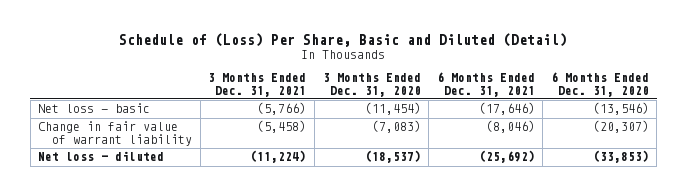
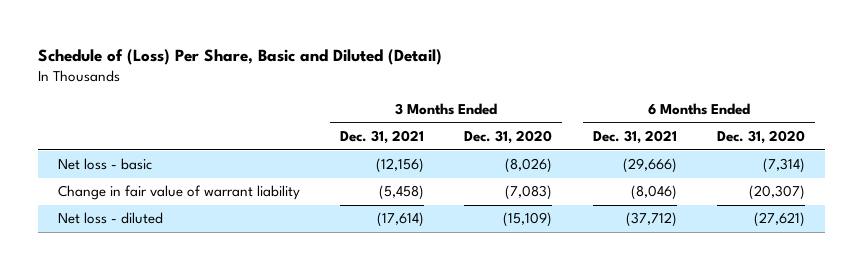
- Net loss - basic | (5,766) | (11,454) | (17,646) | (13,546)
+ Net loss - basic | (12,156) | (8,026) | (29,666) | (7,314)
- Net loss - diluted | (11,224) | (18,537) | (25,692) | (33,853)
+ Net loss - diluted | (17,614) | (15,109) | (37,712) | (27,621)

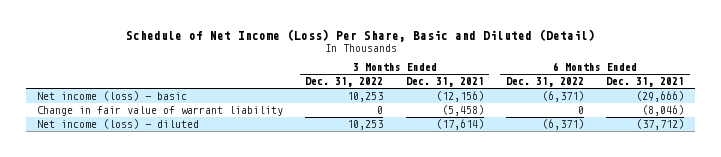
- Schedule of (Loss) Per Share, Basic and Diluted (Detail)
+ Schedule of Net Income (Loss) Per Share, Basic and Diluted (Detail)
- | 3 Months Ended Dec. 31, 2021 | 3 Months Ended Dec. 31, 2020 | 6 Months Ended Dec. 31, 2021 | 6 Months Ended Dec. 31, 2020
+ | 3 Months Ended Dec. 31, 2022 | 3 Months Ended Dec. 31, 2021 | 6 Months Ended Dec. 31, 2022 | 6 Months Ended Dec. 31, 2021
- Net loss - basic | (12,156) | (8,026) | (29,666) | (7,314)
+ Net income (loss) - basic | 10,253 | (12,156) | (6,371) | (29,666)
- Net loss - diluted | (17,614) | (15,109) | (37,712) | (27,621)
+ Net income (loss) - diluted | 10,253 | (17,614) | (6,371) | (37,712)

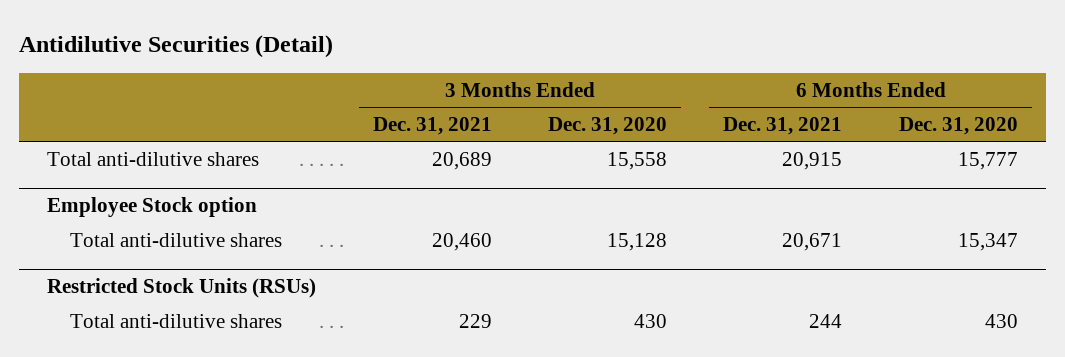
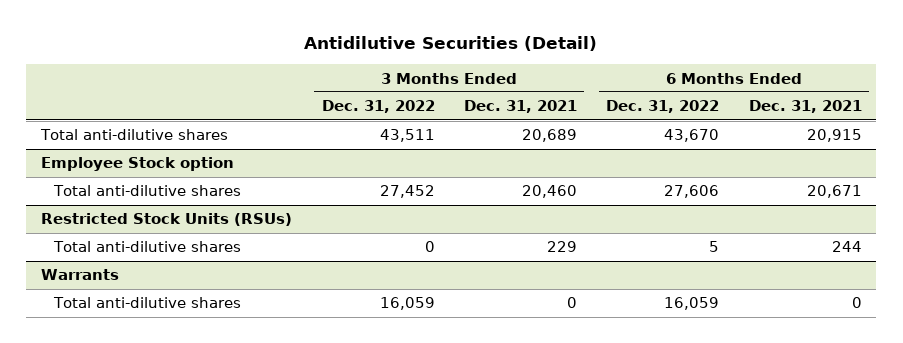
- | 3 Months Ended Dec. 31, 2021 | 3 Months Ended Dec. 31, 2020 | 6 Months Ended Dec. 31, 2021 | 6 Months Ended Dec. 31, 2020
+ | 3 Months Ended Dec. 31, 2022 | 3 Months Ended Dec. 31, 2021 | 6 Months Ended Dec. 31, 2022 | 6 Months Ended Dec. 31, 2021
+ Warrants
+ Total anti-dilutive shares | 16,059 | 0 | 16,059 | 0

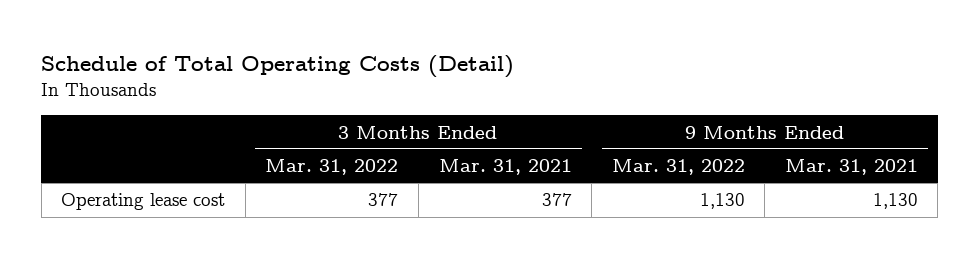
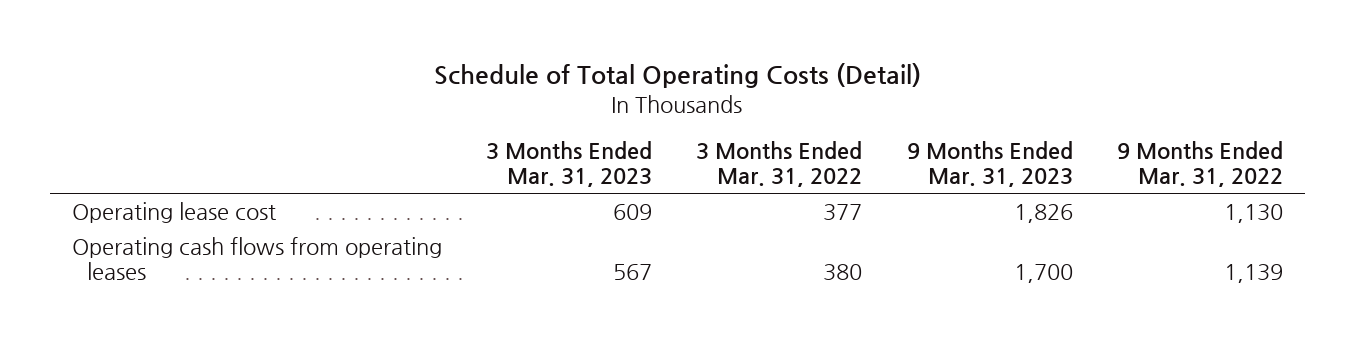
- | 3 Months Ended Mar. 31, 2022 | 3 Months Ended Mar. 31, 2021 | 9 Months Ended Mar. 31, 2022 | 9 Months Ended Mar. 31, 2021
+ | 3 Months Ended Mar. 31, 2023 | 3 Months Ended Mar. 31, 2022 | 9 Months Ended Mar. 31, 2023 | 9 Months Ended Mar. 31, 2022
+ Operating cash flows from operating leases | 567 | 380 | 1,700 | 1,139

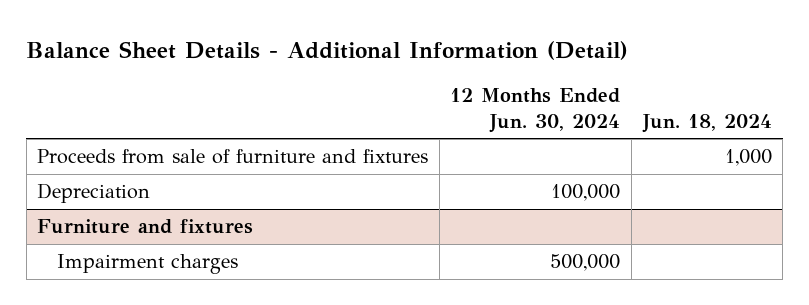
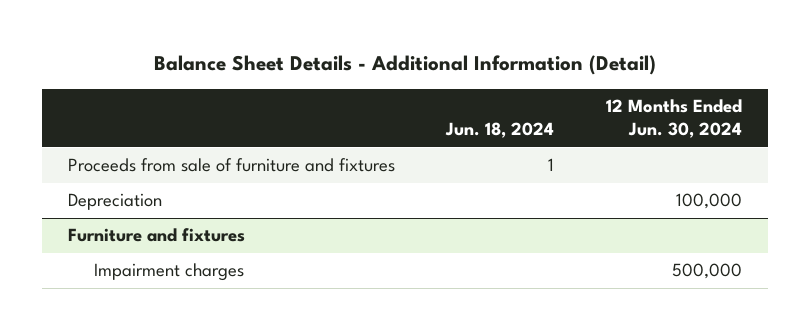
- | 12 Months Ended Jun. 30, 2024 | Jun. 18, 2024
+ | Jun. 18, 2024 | 12 Months Ended Jun. 30, 2024
- Proceeds from sale of furniture and fixtures | | 1,000
+ Proceeds from sale of furniture and fixtures | 1 |

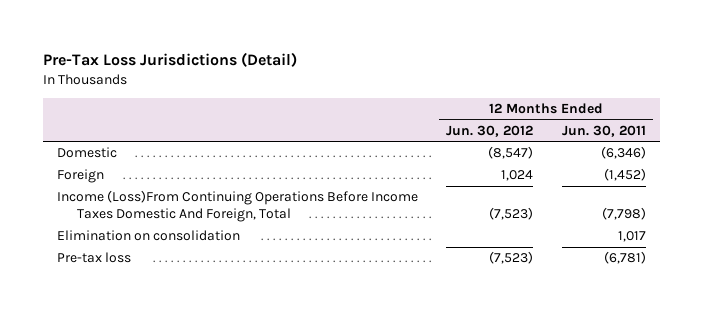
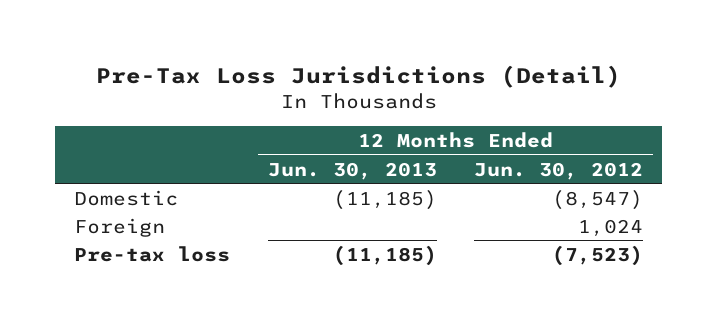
- | 12 Months Ended Jun. 30, 2012 | 12 Months Ended Jun. 30, 2011
+ | 12 Months Ended Jun. 30, 2013 | 12 Months Ended Jun. 30, 2012
- Income (Loss)From Continuing Operations Before Income Taxes Domestic And Foreign, Total | (7,523) | (7,798)
- Elimination on consolidation | | 1,017

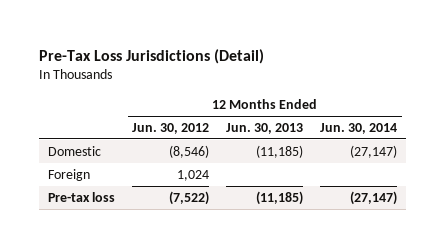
- | 12 Months Ended Jun. 30, 2013 | 12 Months Ended Jun. 30, 2012
+ | 12 Months Ended Jun. 30, 2012 | 12 Months Ended Jun. 30, 2013 | 12 Months Ended Jun. 30, 2014
- Domestic | (11,185) | (8,547)
+ Domestic | (8,546) | (11,185) | (27,147)
- Pre-tax loss | (11,185) | (7,523)
+ Pre-tax loss | (7,522) | (11,185) | (27,147)

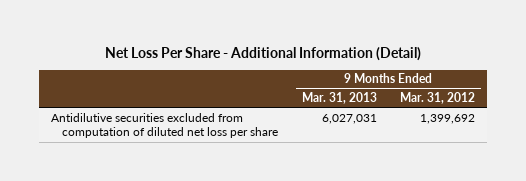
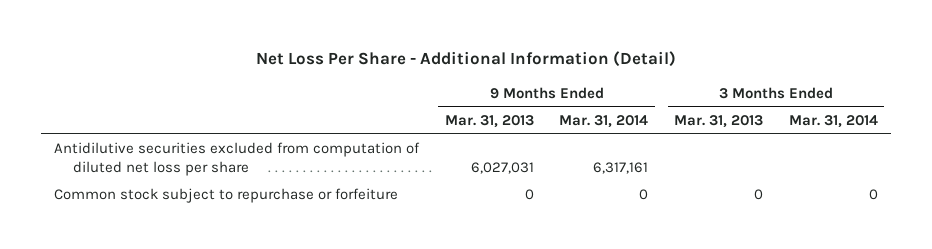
- | 9 Months Ended Mar. 31, 2013 | 9 Months Ended Mar. 31, 2012
+ | 9 Months Ended Mar. 31, 2013 | 9 Months Ended Mar. 31, 2014 | 3 Months Ended Mar. 31, 2013 | 3 Months Ended Mar. 31, 2014
+ Common stock subject to repurchase or forfeiture | 0 | 0 | 0 | 0

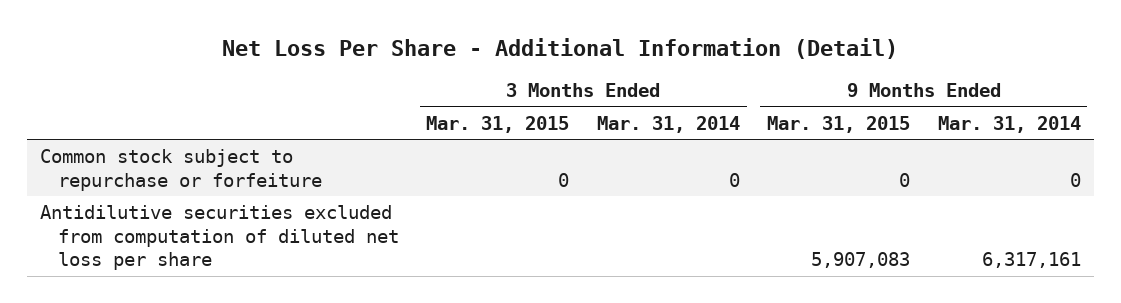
- | 9 Months Ended Mar. 31, 2013 | 9 Months Ended Mar. 31, 2014 | 3 Months Ended Mar. 31, 2013 | 3 Months Ended Mar. 31, 2014
+ | 3 Months Ended Mar. 31, 2015 | 3 Months Ended Mar. 31, 2014 | 9 Months Ended Mar. 31, 2015 | 9 Months Ended Mar. 31, 2014
moved down: Antidilutive securities excluded from computation of diluted net loss per share | | | 5,907,083 | 6,317,161

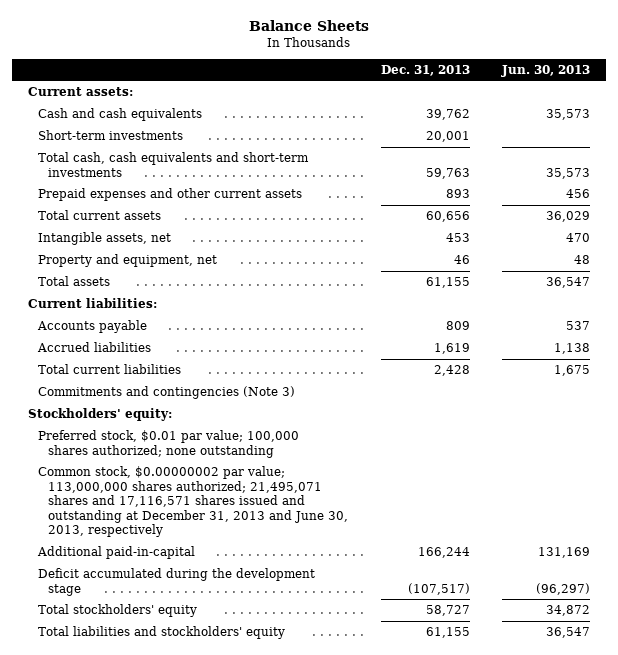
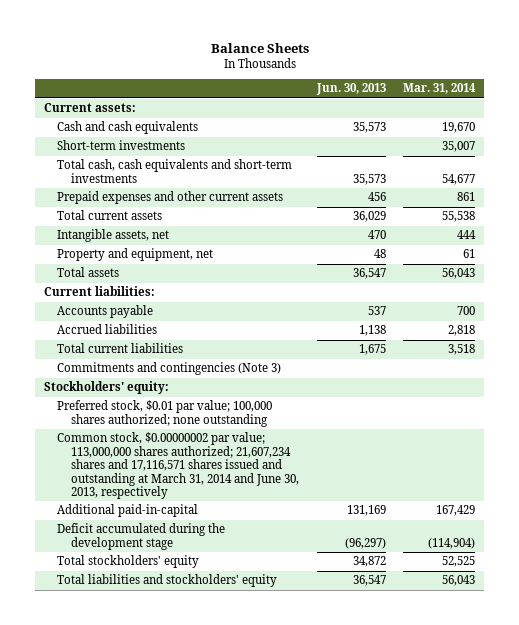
- | Dec. 31, 2013 | Jun. 30, 2013
+ | Jun. 30, 2013 | Mar. 31, 2014
- Common stock, $0.00000002 par value; 113,000,000 shares authorized; 21,495,071 shares and 17,116,571 shares issued and outstanding at December 31, 2013 and June 30, 2013, respectively
+ Common stock, $0.00000002 par value; 113,000,000 shares authorized; 21,607,234 shares and 17,116,571 shares issued and outstanding at March 31, 2014 and June 30, 2013, respectively

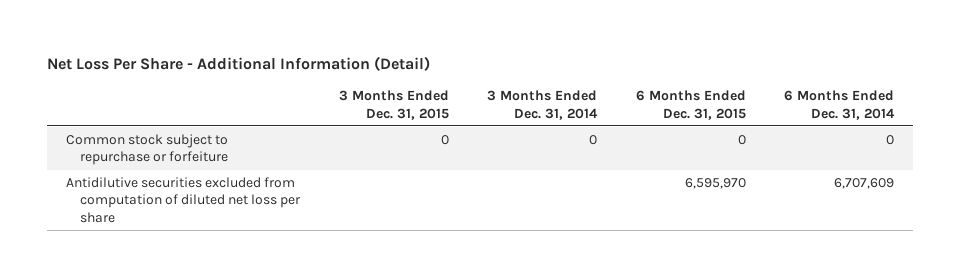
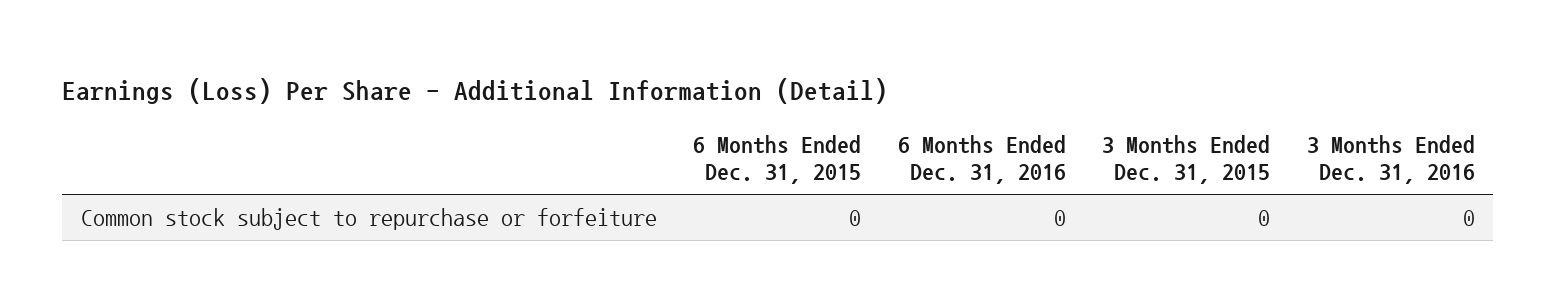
- Net Loss Per Share - Additional Information (Detail)
+ Earnings (Loss) Per Share - Additional Information (Detail)
- | 3 Months Ended Dec. 31, 2015 | 3 Months Ended Dec. 31, 2014 | 6 Months Ended Dec. 31, 2015 | 6 Months Ended Dec. 31, 2014
+ | 6 Months Ended Dec. 31, 2015 | 6 Months Ended Dec. 31, 2016 | 3 Months Ended Dec. 31, 2015 | 3 Months Ended Dec. 31, 2016
- Antidilutive securities excluded from computation of diluted net loss per share | | | 6,595,970 | 6,707,609

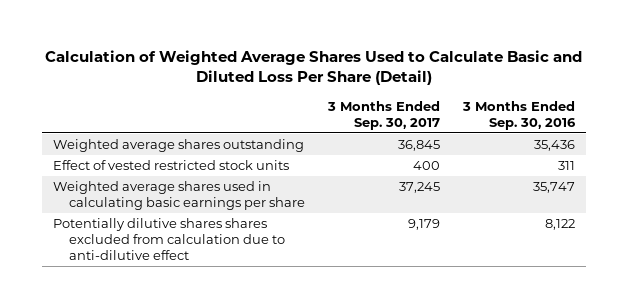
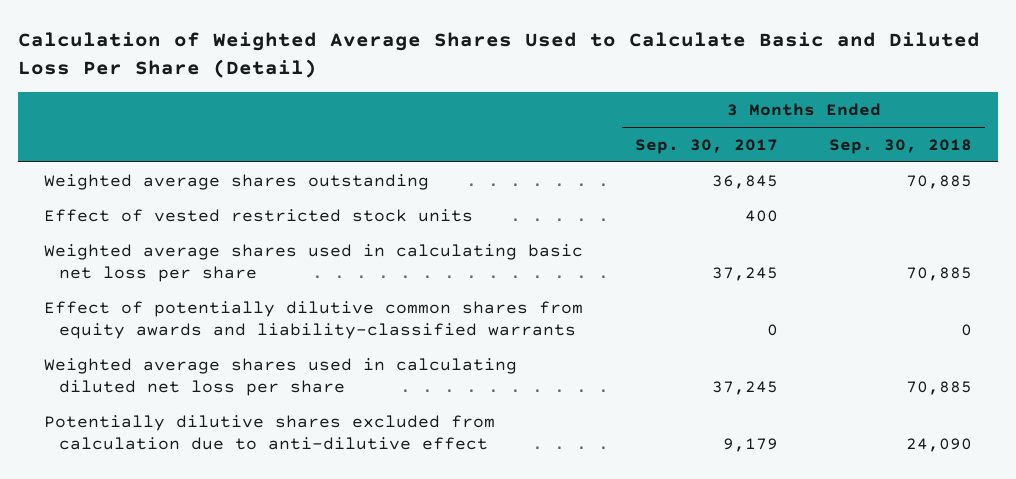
- | 3 Months Ended Sep. 30, 2017 | 3 Months Ended Sep. 30, 2016
+ | 3 Months Ended Sep. 30, 2017 | 3 Months Ended Sep. 30, 2018
- Weighted average shares used in calculating basic earnings per share | 37,245 | 35,747
- Potentially dilutive shares shares excluded from calculation due to anti-dilutive effect | 9,179 | 8,122
+ Weighted average shares used in calculating basic net loss per share | 37,245 | 70,885
+ Effect of potentially dilutive common shares from equity awards and liability-classified warrants | 0 | 0
+ Weighted average shares used in calculating diluted net loss per share | 37,245 | 70,885
+ Potentially dilutive shares excluded from calculation due to anti-dilutive effect | 9,179 | 24,090

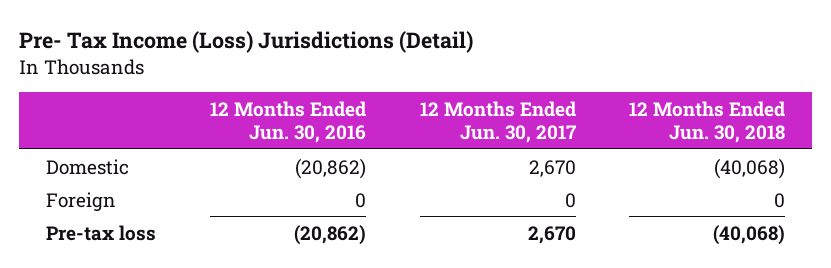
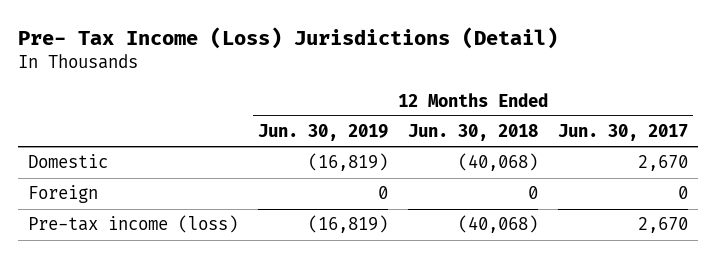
- | 12 Months Ended Jun. 30, 2016 | 12 Months Ended Jun. 30, 2017 | 12 Months Ended Jun. 30, 2018
+ | 12 Months Ended Jun. 30, 2019 | 12 Months Ended Jun. 30, 2018 | 12 Months Ended Jun. 30, 2017
- Pre-tax loss | (20,862) | 2,670 | (40,068)
+ Pre-tax income (loss) | (16,819) | (40,068) | 2,670

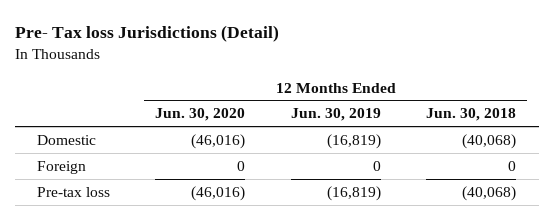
- Pre- Tax Income (Loss) Jurisdictions (Detail)
+ Pre- Tax loss Jurisdictions (Detail)
- | 12 Months Ended Jun. 30, 2019 | 12 Months Ended Jun. 30, 2018 | 12 Months Ended Jun. 30, 2017
+ | 12 Months Ended Jun. 30, 2020 | 12 Months Ended Jun. 30, 2019 | 12 Months Ended Jun. 30, 2018
- Pre-tax income (loss) | (16,819) | (40,068) | 2,670
+ Pre-tax loss | (46,016) | (16,819) | (40,068)

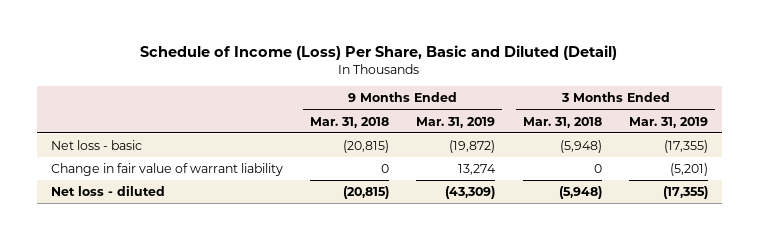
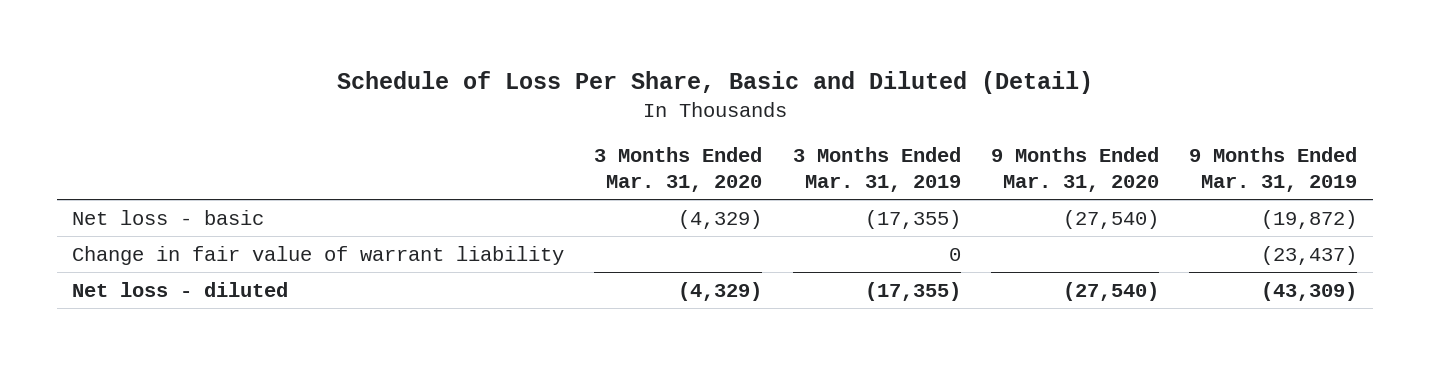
- Schedule of Income (Loss) Per Share, Basic and Diluted (Detail)
+ Schedule of Loss Per Share, Basic and Diluted (Detail)
- | 9 Months Ended Mar. 31, 2018 | 9 Months Ended Mar. 31, 2019 | 3 Months Ended Mar. 31, 2018 | 3 Months Ended Mar. 31, 2019
+ | 3 Months Ended Mar. 31, 2020 | 3 Months Ended Mar. 31, 2019 | 9 Months Ended Mar. 31, 2020 | 9 Months Ended Mar. 31, 2019
- Change in fair value of warrant liability | 0 | 13,274 | 0 | (5,201)
+ Change in fair value of warrant liability | | 0 | | (23,437)

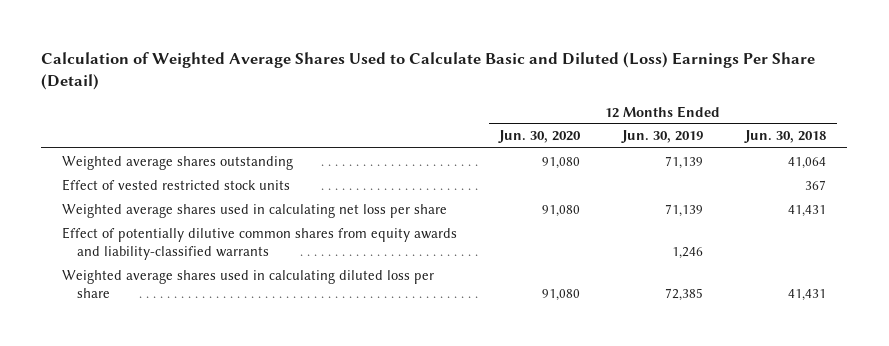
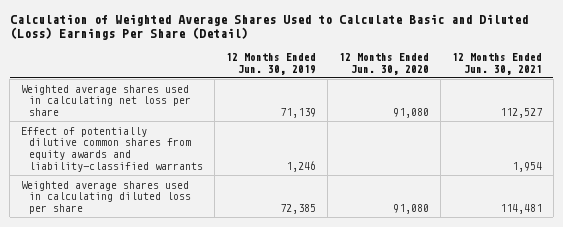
- | 12 Months Ended Jun. 30, 2020 | 12 Months Ended Jun. 30, 2019 | 12 Months Ended Jun. 30, 2018
+ | 12 Months Ended Jun. 30, 2019 | 12 Months Ended Jun. 30, 2020 | 12 Months Ended Jun. 30, 2021
- Weighted average shares outstanding | 91,080 | 71,139 | 41,064
- Effect of vested restricted stock units | | | 367

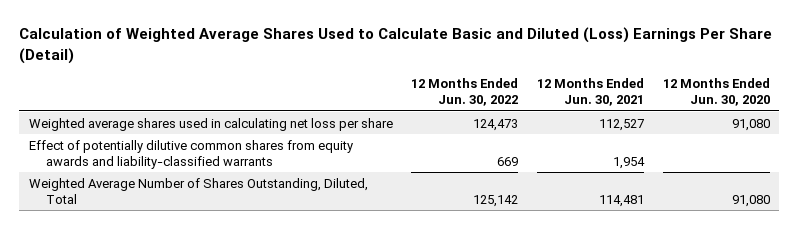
- | 12 Months Ended Jun. 30, 2019 | 12 Months Ended Jun. 30, 2020 | 12 Months Ended Jun. 30, 2021
+ | 12 Months Ended Jun. 30, 2022 | 12 Months Ended Jun. 30, 2021 | 12 Months Ended Jun. 30, 2020
- Weighted average shares used in calculating diluted loss per share | 72,385 | 91,080 | 114,481
+ Weighted Average Number of Shares Outstanding, Diluted, Total | 125,142 | 114,481 | 91,080

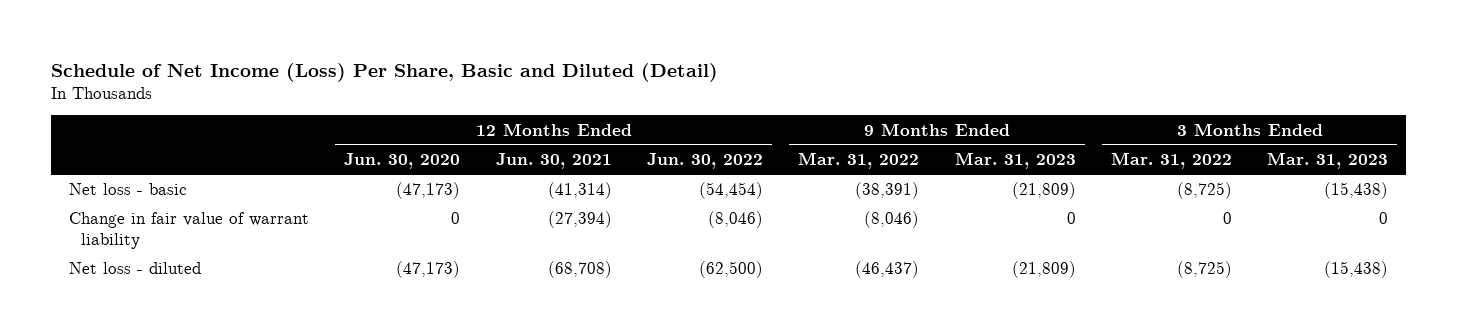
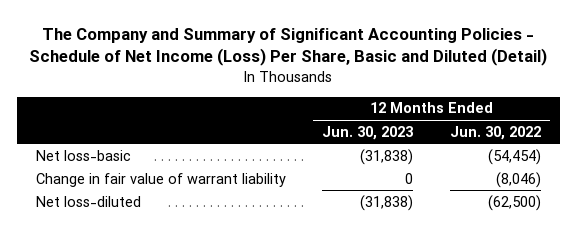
- Schedule of Net Income (Loss) Per Share, Basic and Diluted (Detail)
+ The Company and Summary of Significant Accounting Policies - Schedule of Net Income (Loss) Per Share, Basic and Diluted (Detail)
- | 12 Months Ended Jun. 30, 2020 | 12 Months Ended Jun. 30, 2021 | 12 Months Ended Jun. 30, 2022 | 9 Months Ended Mar. 31, 2022 | 9 Months Ended Mar. 31, 2023 | 3 Months Ended Mar. 31, 2022 | 3 Months Ended Mar. 31, 2023
+ | 12 Months Ended Jun. 30, 2023 | 12 Months Ended Jun. 30, 2022
- Net loss - basic | (47,173) | (41,314) | (54,454) | (38,391) | (21,809) | (8,725) | (15,438)
+ Net loss-basic | (31,838) | (54,454)
- Net loss - diluted | (47,173) | (68,708) | (62,500) | (46,437) | (21,809) | (8,725) | (15,438)
+ Net loss-diluted | (31,838) | (62,500)

